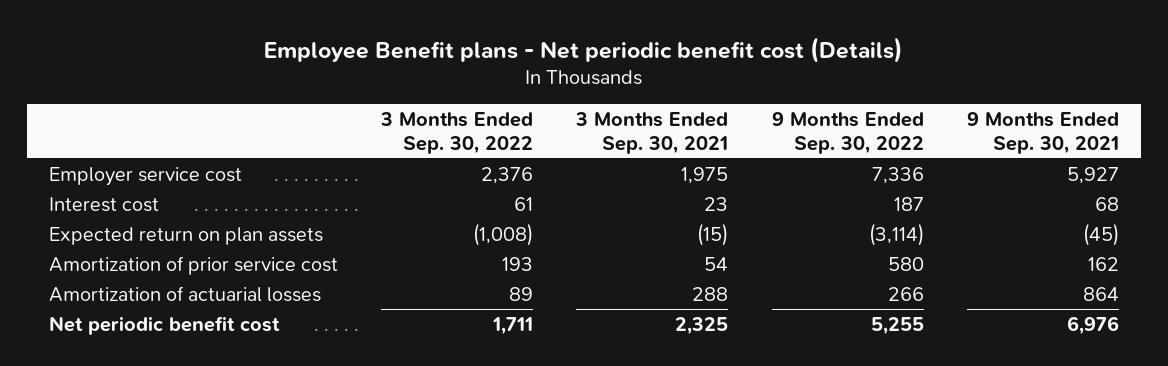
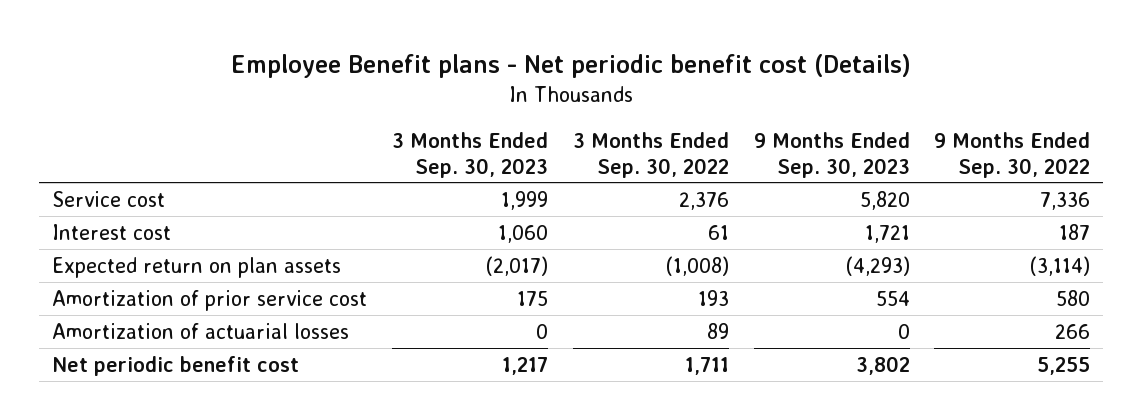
- | 3 Months Ended Sep. 30, 2022 | 3 Months Ended Sep. 30, 2021 | 9 Months Ended Sep. 30, 2022 | 9 Months Ended Sep. 30, 2021
+ | 3 Months Ended Sep. 30, 2023 | 3 Months Ended Sep. 30, 2022 | 9 Months Ended Sep. 30, 2023 | 9 Months Ended Sep. 30, 2022
- Employer service cost | 2,376 | 1,975 | 7,336 | 5,927
+ Service cost | 1,999 | 2,376 | 5,820 | 7,336

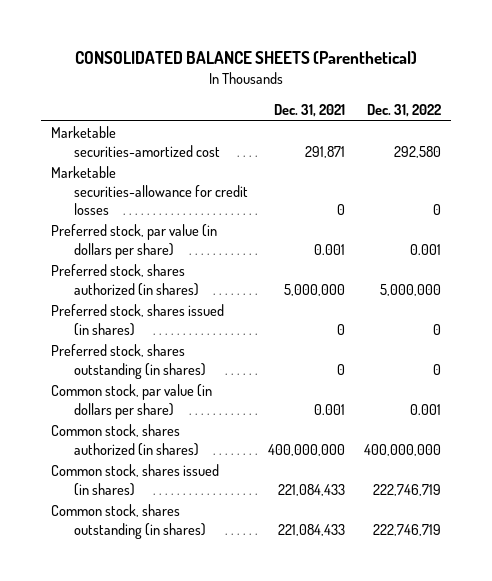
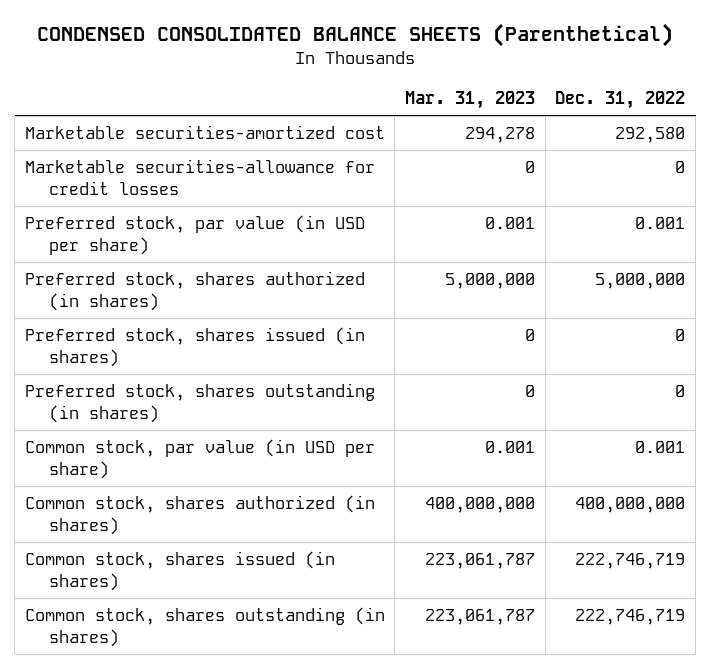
- CONSOLIDATED BALANCE SHEETS (Parenthetical)
+ CONDENSED CONSOLIDATED BALANCE SHEETS (Parenthetical)
- | Dec. 31, 2021 | Dec. 31, 2022
+ | Mar. 31, 2023 | Dec. 31, 2022
- Preferred stock, par value (in dollars per share) | 0.001 | 0.001
+ Preferred stock, par value (in USD per share) | 0.001 | 0.001
- Common stock, par value (in dollars per share) | 0.001 | 0.001
+ Common stock, par value (in USD per share) | 0.001 | 0.001

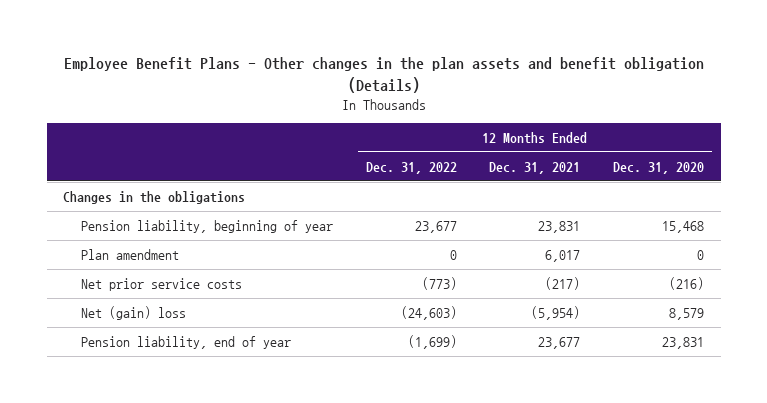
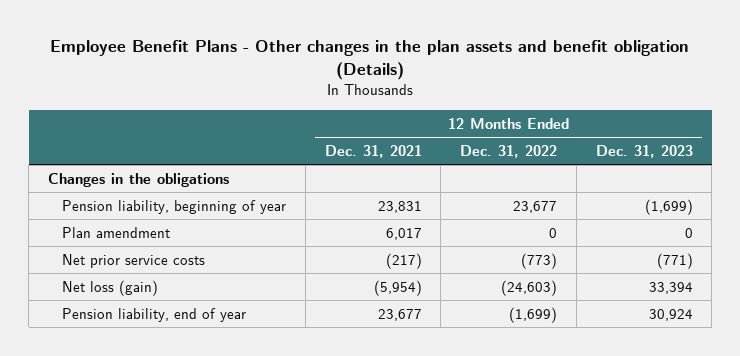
- | 12 Months Ended Dec. 31, 2022 | 12 Months Ended Dec. 31, 2021 | 12 Months Ended Dec. 31, 2020
+ | 12 Months Ended Dec. 31, 2021 | 12 Months Ended Dec. 31, 2022 | 12 Months Ended Dec. 31, 2023
- Net (gain) loss | (24,603) | (5,954) | 8,579
+ Net loss (gain) | (5,954) | (24,603) | 33,394

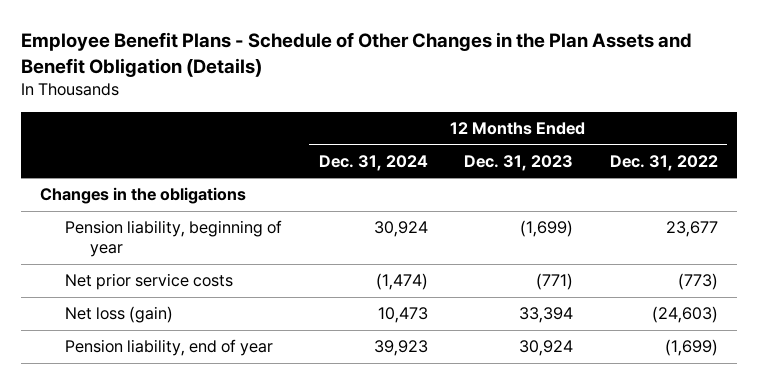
- Employee Benefit Plans - Other changes in the plan assets and benefit obligation (Details)
+ Employee Benefit Plans - Schedule of Other Changes in the Plan Assets and Benefit Obligation (Details)
- | 12 Months Ended Dec. 31, 2021 | 12 Months Ended Dec. 31, 2022 | 12 Months Ended Dec. 31, 2023
+ | 12 Months Ended Dec. 31, 2024 | 12 Months Ended Dec. 31, 2023 | 12 Months Ended Dec. 31, 2022
- Plan amendment | 6,017 | 0 | 0

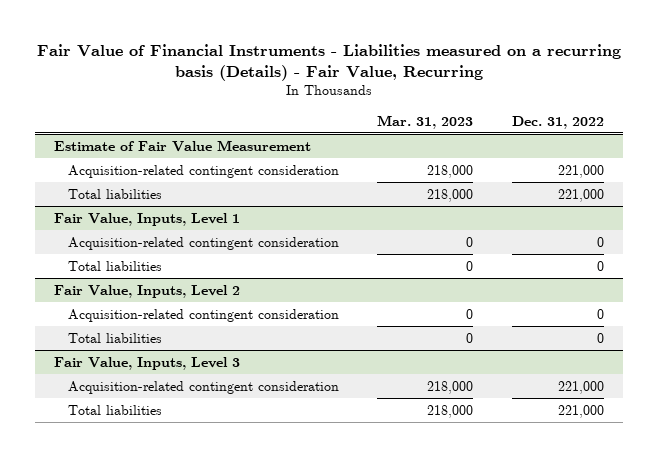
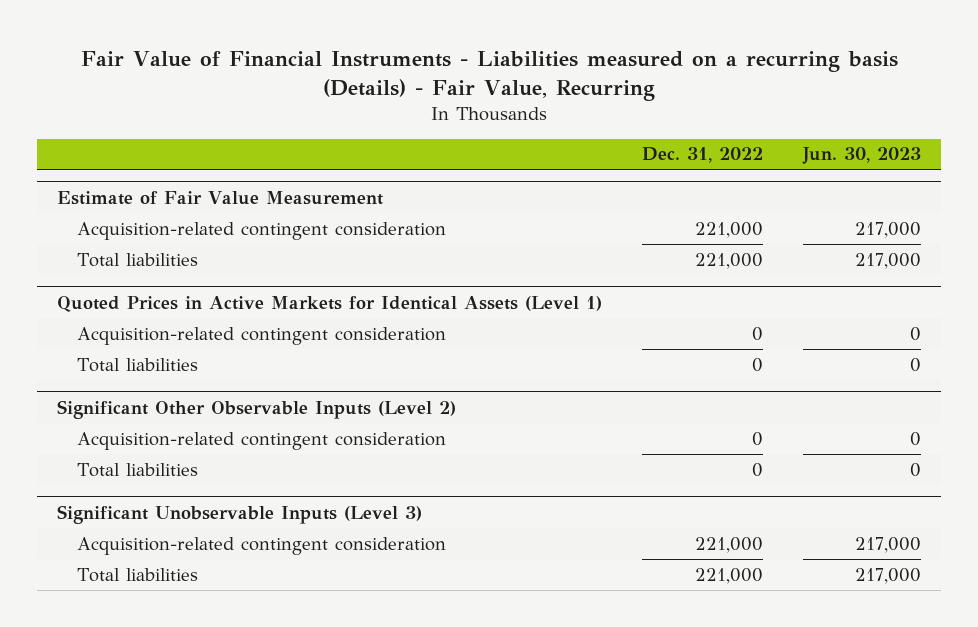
- | Mar. 31, 2023 | Dec. 31, 2022
+ | Dec. 31, 2022 | Jun. 30, 2023
- Fair Value, Inputs, Level 1
+ Quoted Prices in Active Markets for Identical Assets (Level 1)
- Fair Value, Inputs, Level 2
+ Significant Other Observable Inputs (Level 2)
- Fair Value, Inputs, Level 3
+ Significant Unobservable Inputs (Level 3)

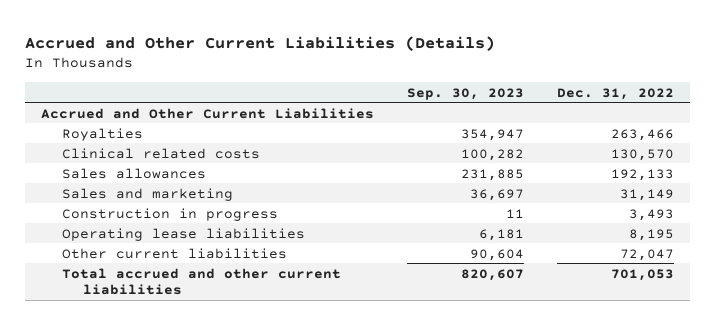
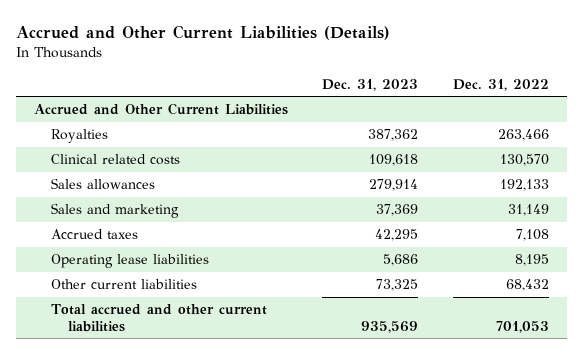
- | Sep. 30, 2023 | Dec. 31, 2022
+ | Dec. 31, 2023 | Dec. 31, 2022
- Construction in progress | 11 | 3,493
+ Accrued taxes | 42,295 | 7,108
- Other current liabilities | 90,604 | 72,047
+ Other current liabilities | 73,325 | 68,432

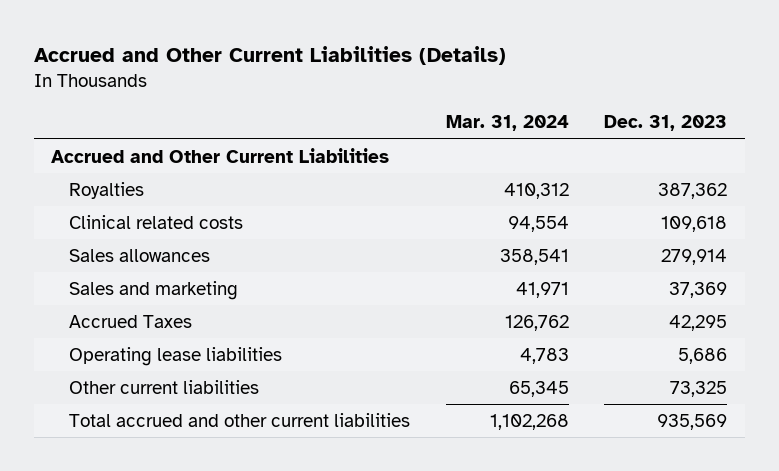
- | Dec. 31, 2023 | Dec. 31, 2022
+ | Mar. 31, 2024 | Dec. 31, 2023
- Accrued taxes | 42,295 | 7,108
+ Accrued Taxes | 126,762 | 42,295

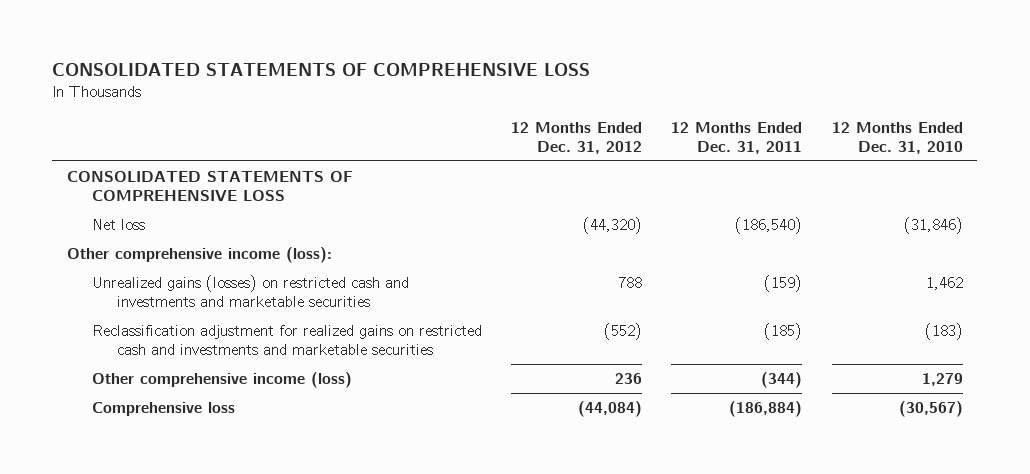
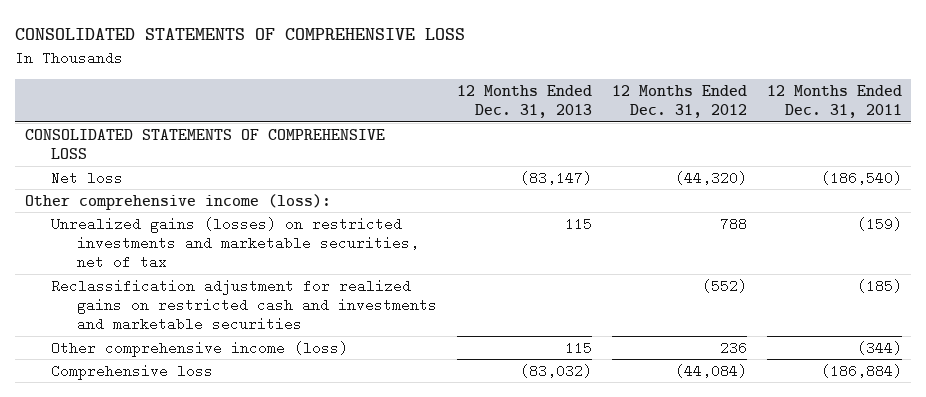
- | 12 Months Ended Dec. 31, 2012 | 12 Months Ended Dec. 31, 2011 | 12 Months Ended Dec. 31, 2010
+ | 12 Months Ended Dec. 31, 2013 | 12 Months Ended Dec. 31, 2012 | 12 Months Ended Dec. 31, 2011
- Unrealized gains (losses) on restricted cash and investments and marketable securities | 788 | (159) | 1,462
+ Unrealized gains (losses) on restricted investments and marketable securities, net of tax | 115 | 788 | (159)

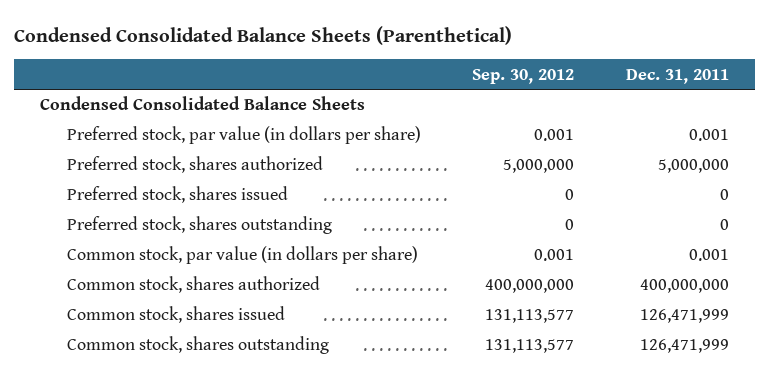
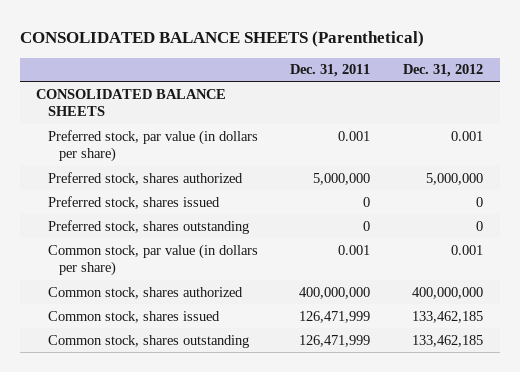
- Condensed Consolidated Balance Sheets (Parenthetical)
+ CONSOLIDATED BALANCE SHEETS (Parenthetical)
- | Sep. 30, 2012 | Dec. 31, 2011
+ | Dec. 31, 2011 | Dec. 31, 2012
- Condensed Consolidated Balance Sheets
+ CONSOLIDATED BALANCE SHEETS

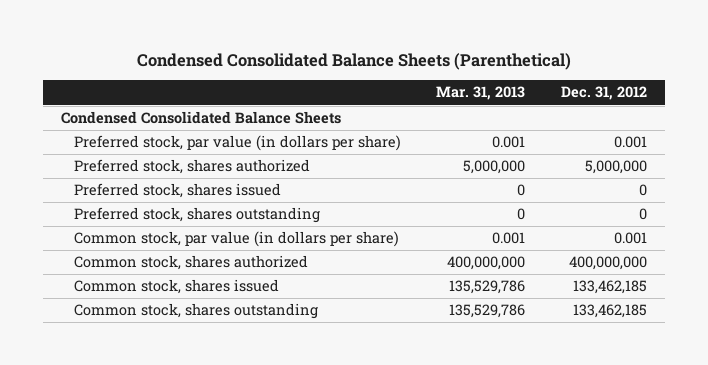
- CONSOLIDATED BALANCE SHEETS (Parenthetical)
+ Condensed Consolidated Balance Sheets (Parenthetical)
- | Dec. 31, 2011 | Dec. 31, 2012
+ | Mar. 31, 2013 | Dec. 31, 2012
- CONSOLIDATED BALANCE SHEETS
+ Condensed Consolidated Balance Sheets

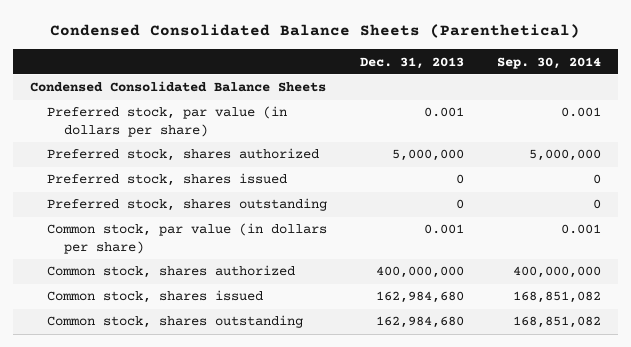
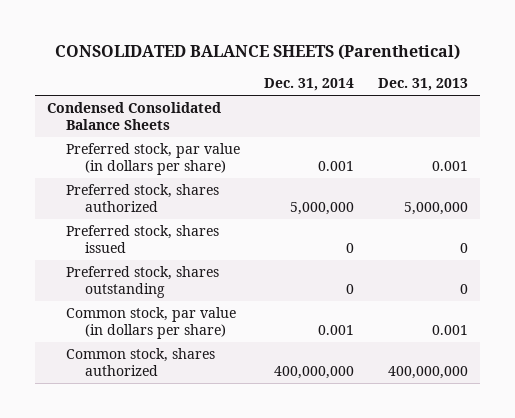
- Condensed Consolidated Balance Sheets (Parenthetical)
+ CONSOLIDATED BALANCE SHEETS (Parenthetical)
- | Dec. 31, 2013 | Sep. 30, 2014
+ | Dec. 31, 2014 | Dec. 31, 2013
- Common stock, shares issued | 162,984,680 | 168,851,082
- Common stock, shares outstanding | 162,984,680 | 168,851,082

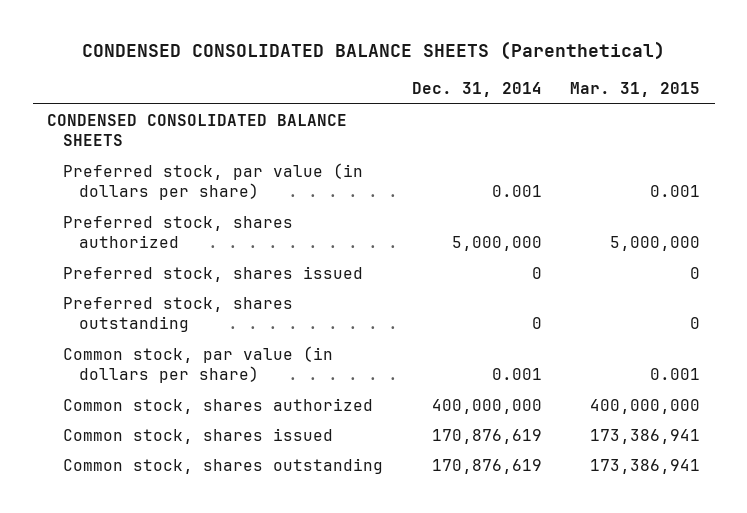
- CONSOLIDATED BALANCE SHEETS (Parenthetical)
+ CONDENSED CONSOLIDATED BALANCE SHEETS (Parenthetical)
- | Dec. 31, 2014 | Dec. 31, 2013
+ | Dec. 31, 2014 | Mar. 31, 2015
- Condensed Consolidated Balance Sheets
+ CONDENSED CONSOLIDATED BALANCE SHEETS
+ Common stock, shares issued | 170,876,619 | 173,386,941
+ Common stock, shares outstanding | 170,876,619 | 173,386,941

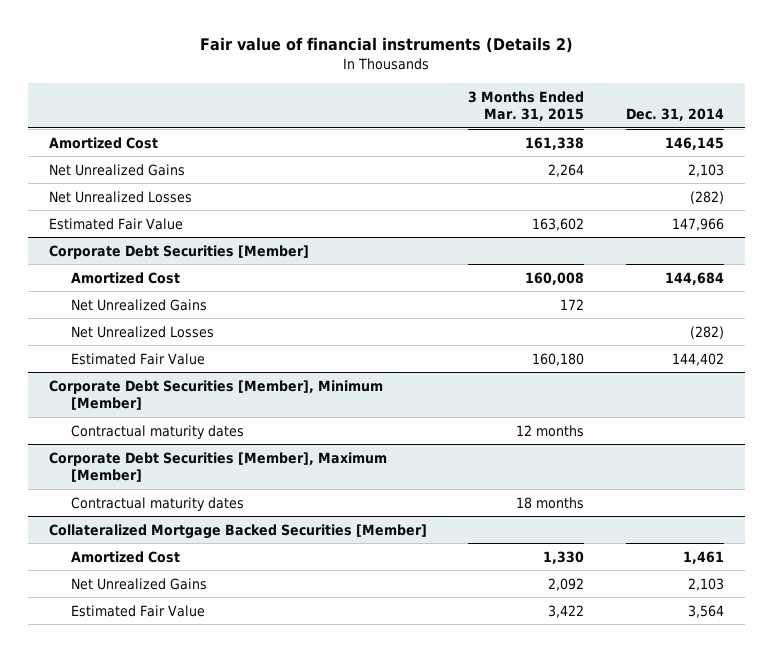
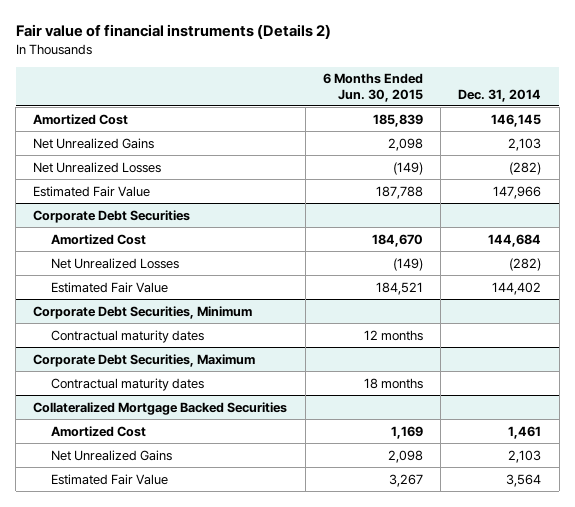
- | 3 Months Ended Mar. 31, 2015 | Dec. 31, 2014
+ | 6 Months Ended Jun. 30, 2015 | Dec. 31, 2014
- Corporate Debt Securities [Member]
+ Corporate Debt Securities
- Net Unrealized Gains | 172 |
- Corporate Debt Securities [Member], Minimum [Member]
+ Corporate Debt Securities, Minimum
- Corporate Debt Securities [Member], Maximum [Member]
+ Corporate Debt Securities, Maximum
- Collateralized Mortgage Backed Securities [Member]
+ Collateralized Mortgage Backed Securities

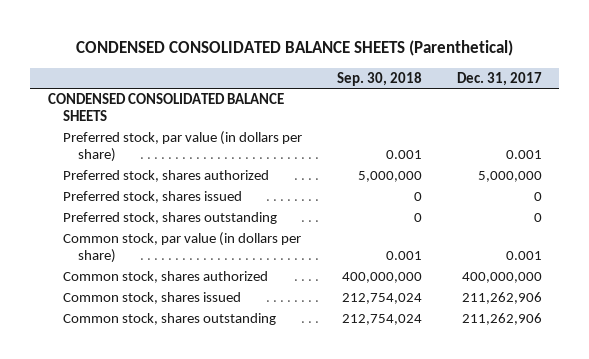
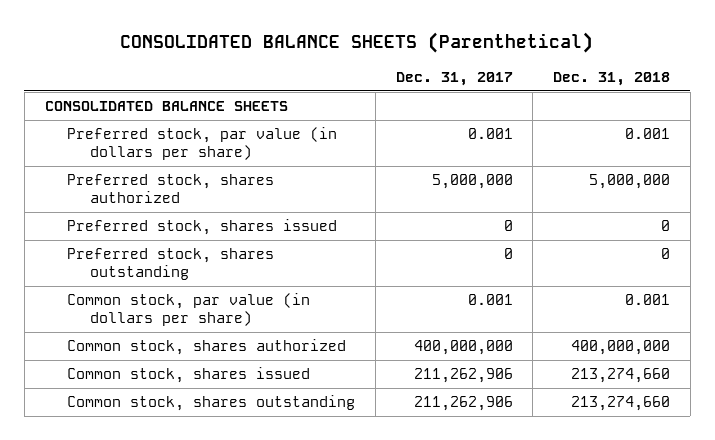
- CONDENSED CONSOLIDATED BALANCE SHEETS (Parenthetical)
+ CONSOLIDATED BALANCE SHEETS (Parenthetical)
- | Sep. 30, 2018 | Dec. 31, 2017
+ | Dec. 31, 2017 | Dec. 31, 2018
- CONDENSED CONSOLIDATED BALANCE SHEETS
+ CONSOLIDATED BALANCE SHEETS

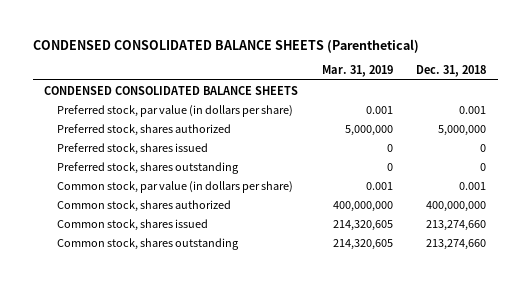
- CONSOLIDATED BALANCE SHEETS (Parenthetical)
+ CONDENSED CONSOLIDATED BALANCE SHEETS (Parenthetical)
- | Dec. 31, 2017 | Dec. 31, 2018
+ | Mar. 31, 2019 | Dec. 31, 2018
- CONSOLIDATED BALANCE SHEETS
+ CONDENSED CONSOLIDATED BALANCE SHEETS

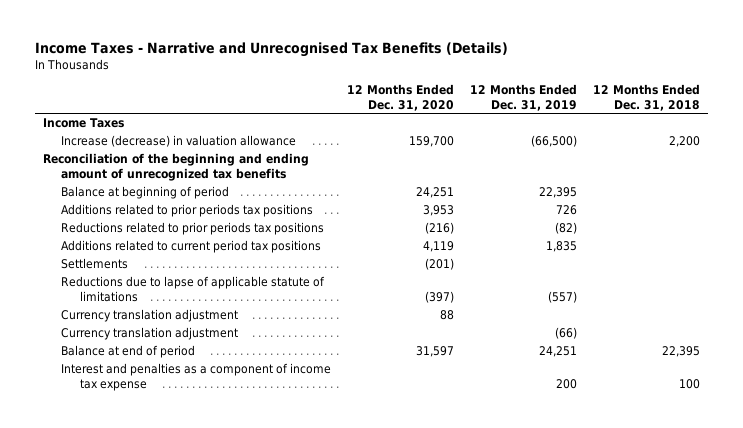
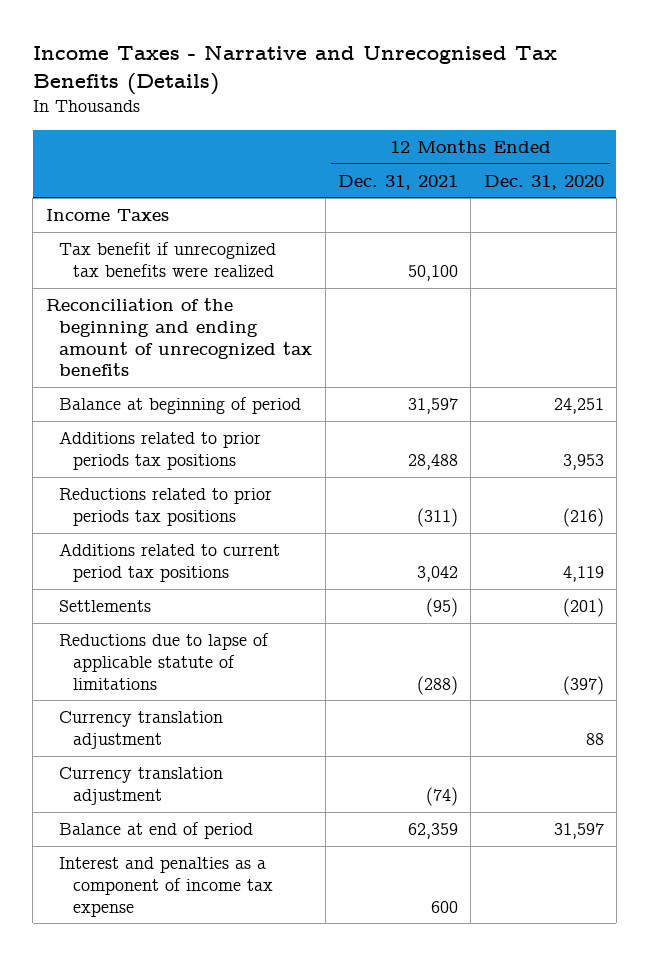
- | 12 Months Ended Dec. 31, 2020 | 12 Months Ended Dec. 31, 2019 | 12 Months Ended Dec. 31, 2018
+ | 12 Months Ended Dec. 31, 2021 | 12 Months Ended Dec. 31, 2020
- Increase (decrease) in valuation allowance | 159,700 | (66,500) | 2,200
+ Tax benefit if unrecognized tax benefits were realized | 50,100 |

